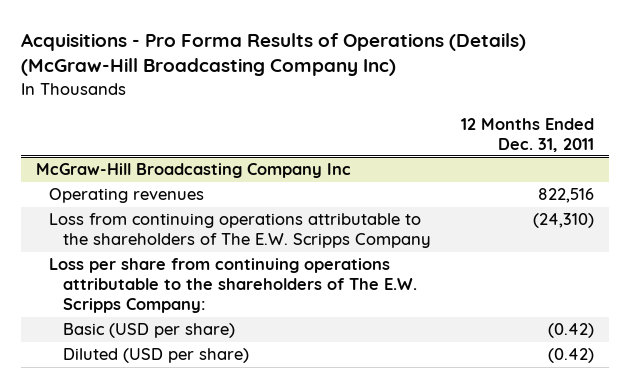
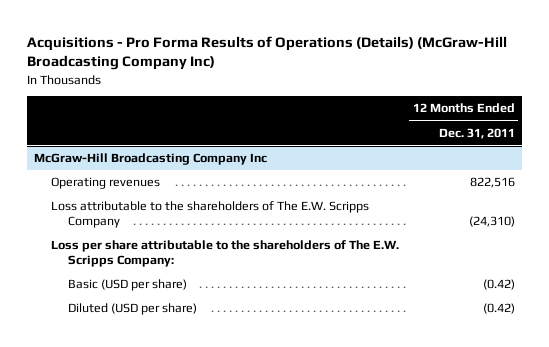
@ McGraw-Hill Broadcasting Company Inc
- Loss from continuing operations attributable to the shareholders of The E.W. Scripps Company | (24,310)
- Loss per share from continuing operations attributable to the shareholders of The E.W. Scripps Company:
+ Loss attributable to the shareholders of The E.W. Scripps Company | (24,310)
+ Loss per share attributable to the shareholders of The E.W. Scripps Company:

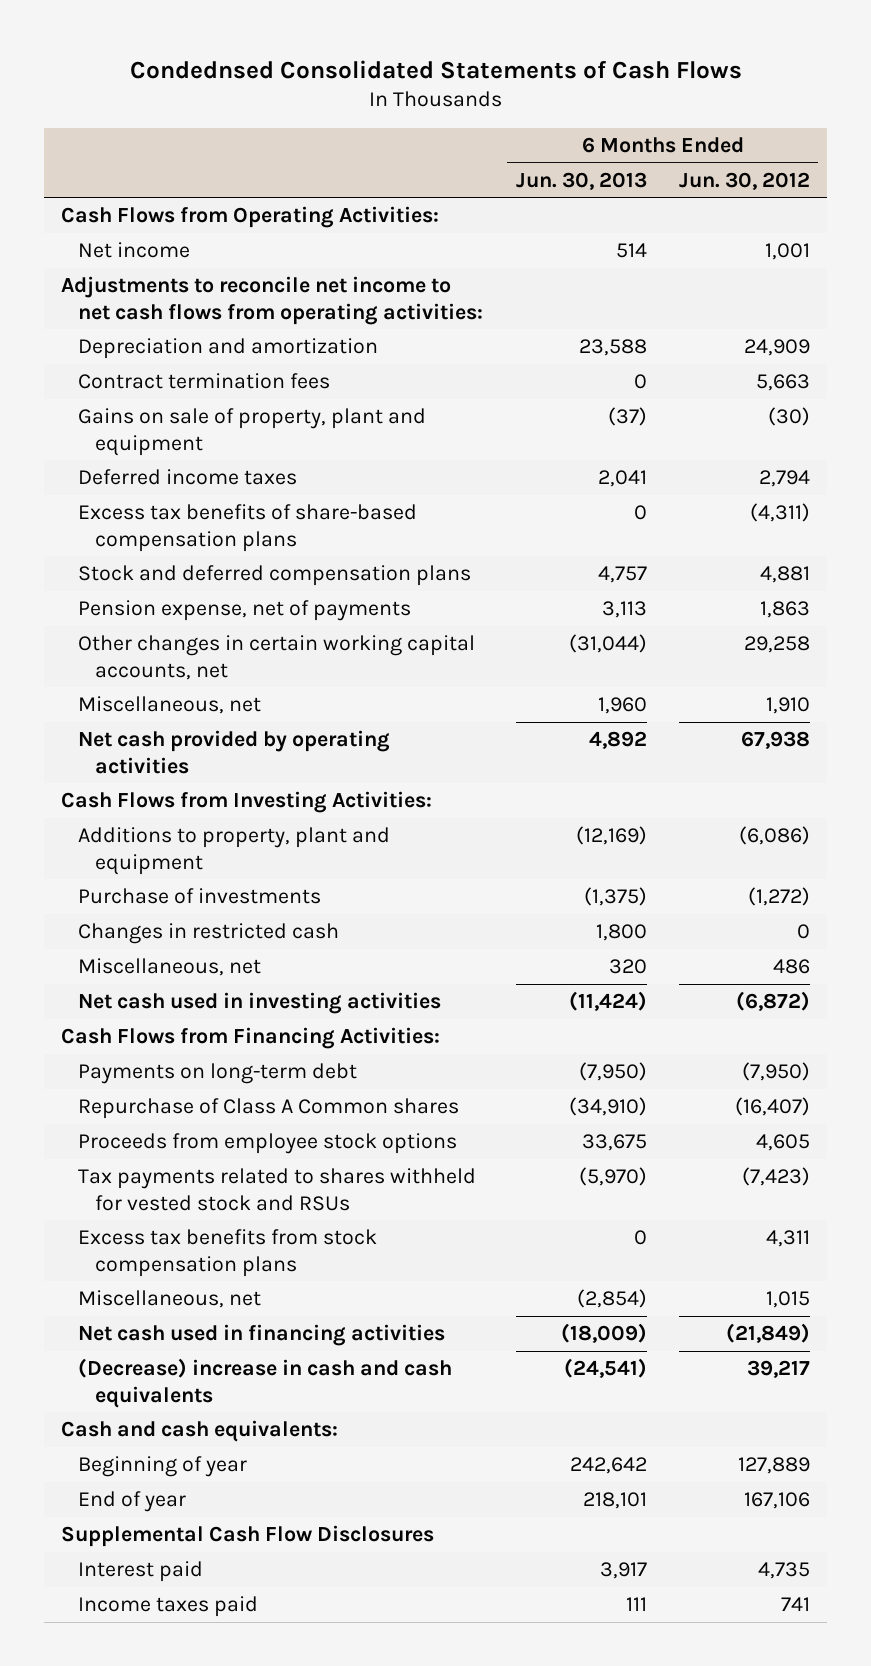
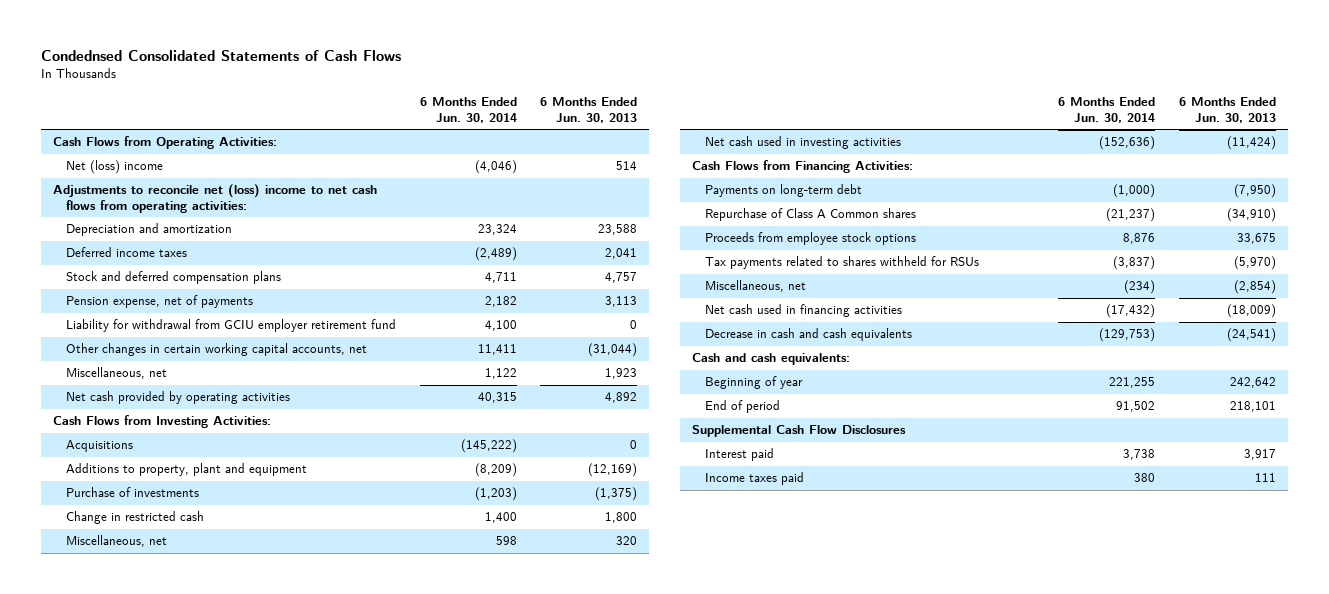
- | 6 Months Ended Jun. 30, 2013 | 6 Months Ended Jun. 30, 2012
+ | 6 Months Ended Jun. 30, 2014 | 6 Months Ended Jun. 30, 2013
- Net income | 514 | 1,001
- Adjustments to reconcile net income to net cash flows from operating activities:
+ Net (loss) income | (4,046) | 514
+ Adjustments to reconcile net (loss) income to net cash flows from operating activities:
- Contract termination fees | 0 | 5,663
- Gains on sale of property, plant and equipment | (37) | (30)
- Excess tax benefits of share-based compensation plans | 0 | (4,311)
+ Liability for withdrawal from GCIU employer retirement fund | 4,100 | 0
- Miscellaneous, net | 1,960 | 1,910
+ Miscellaneous, net | 1,122 | 1,923
+ Acquisitions | (145,222) | 0
- Changes in restricted cash | 1,800 | 0
+ Change in restricted cash | 1,400 | 1,800
- Tax payments related to shares withheld for vested stock and RSUs | (5,970) | (7,423)
- Excess tax benefits from stock compensation plans | 0 | 4,311
+ Tax payments related to shares withheld for RSUs | (3,837) | (5,970)
- (Decrease) increase in cash and cash equivalents | (24,541) | 39,217
+ Decrease in cash and cash equivalents | (129,753) | (24,541)
- End of year | 218,101 | 167,106
+ End of period | 91,502 | 218,101

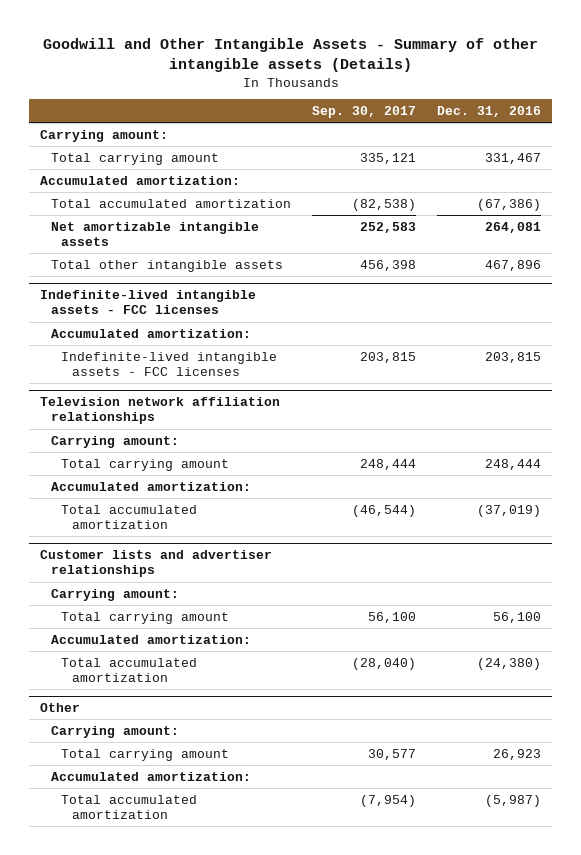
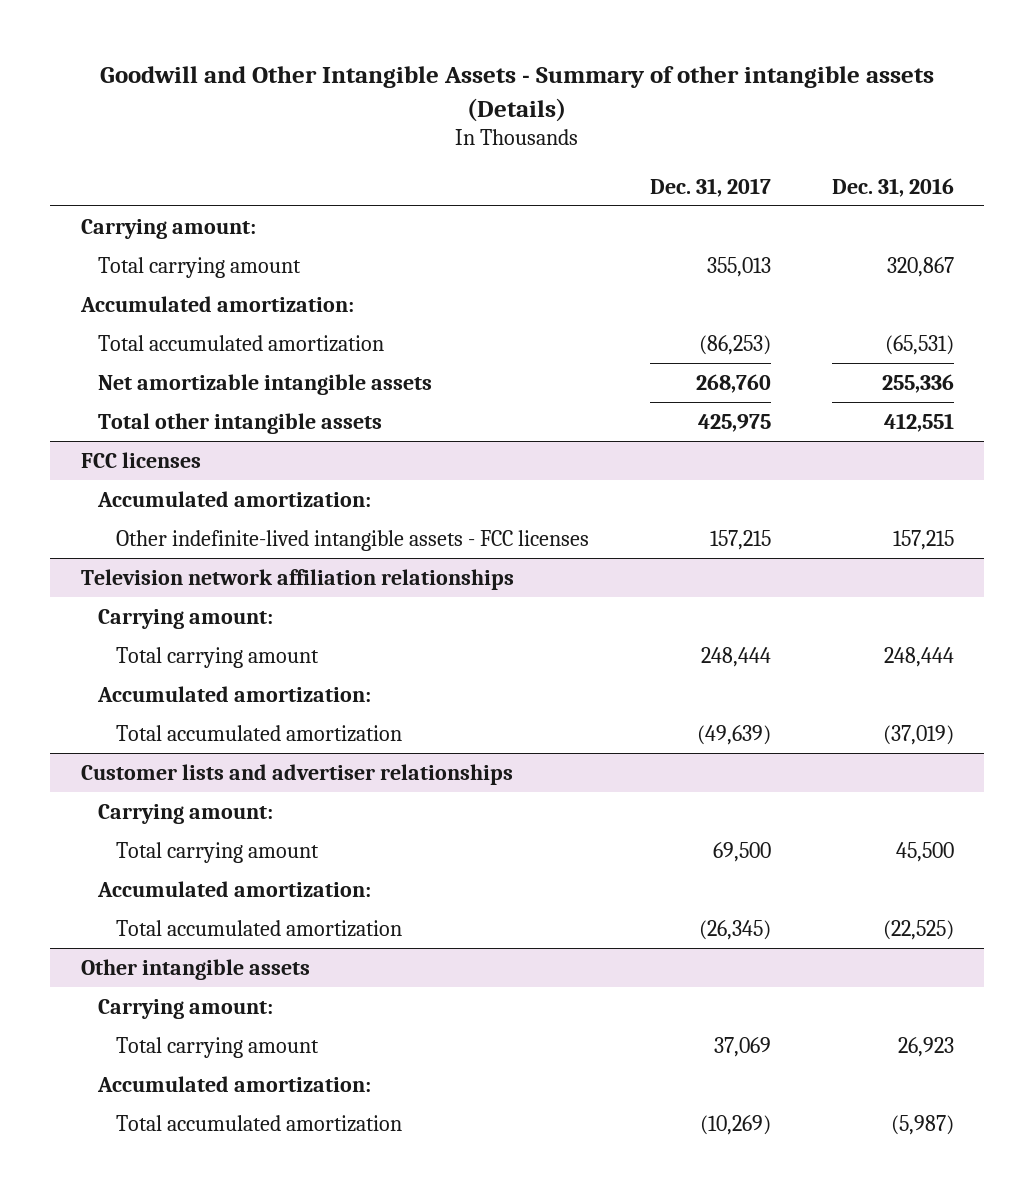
- | Sep. 30, 2017 | Dec. 31, 2016
+ | Dec. 31, 2017 | Dec. 31, 2016
- Total carrying amount | 335,121 | 331,467
+ Total carrying amount | 355,013 | 320,867
- Total accumulated amortization | (82,538) | (67,386)
- Net amortizable intangible assets | 252,583 | 264,081
- Total other intangible assets | 456,398 | 467,896
- Indefinite-lived intangible assets - FCC licenses
+ Total accumulated amortization | (86,253) | (65,531)
+ Net amortizable intangible assets | 268,760 | 255,336
+ Total other intangible assets | 425,975 | 412,551
+ FCC licenses
- Indefinite-lived intangible assets - FCC licenses | 203,815 | 203,815
+ Other indefinite-lived intangible assets - FCC licenses | 157,215 | 157,215
@ Customer lists and advertiser relationships
- Total carrying amount | 56,100 | 56,100
+ Total carrying amount | 69,500 | 45,500
- Total accumulated amortization | (28,040) | (24,380)
- Other
@ Customer lists and advertiser relationships
+ Total accumulated amortization | (26,345) | (22,525)
+ Other intangible assets

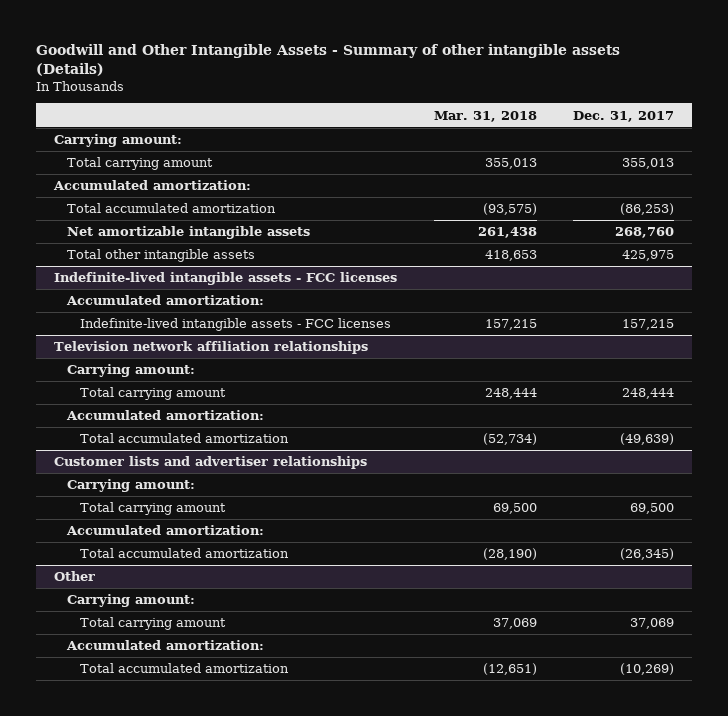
- | Dec. 31, 2017 | Dec. 31, 2016
+ | Mar. 31, 2018 | Dec. 31, 2017
- FCC licenses
+ Indefinite-lived intangible assets - FCC licenses
- Other indefinite-lived intangible assets - FCC licenses | 157,215 | 157,215
+ Indefinite-lived intangible assets - FCC licenses | 157,215 | 157,215
- Other intangible assets
+ Other

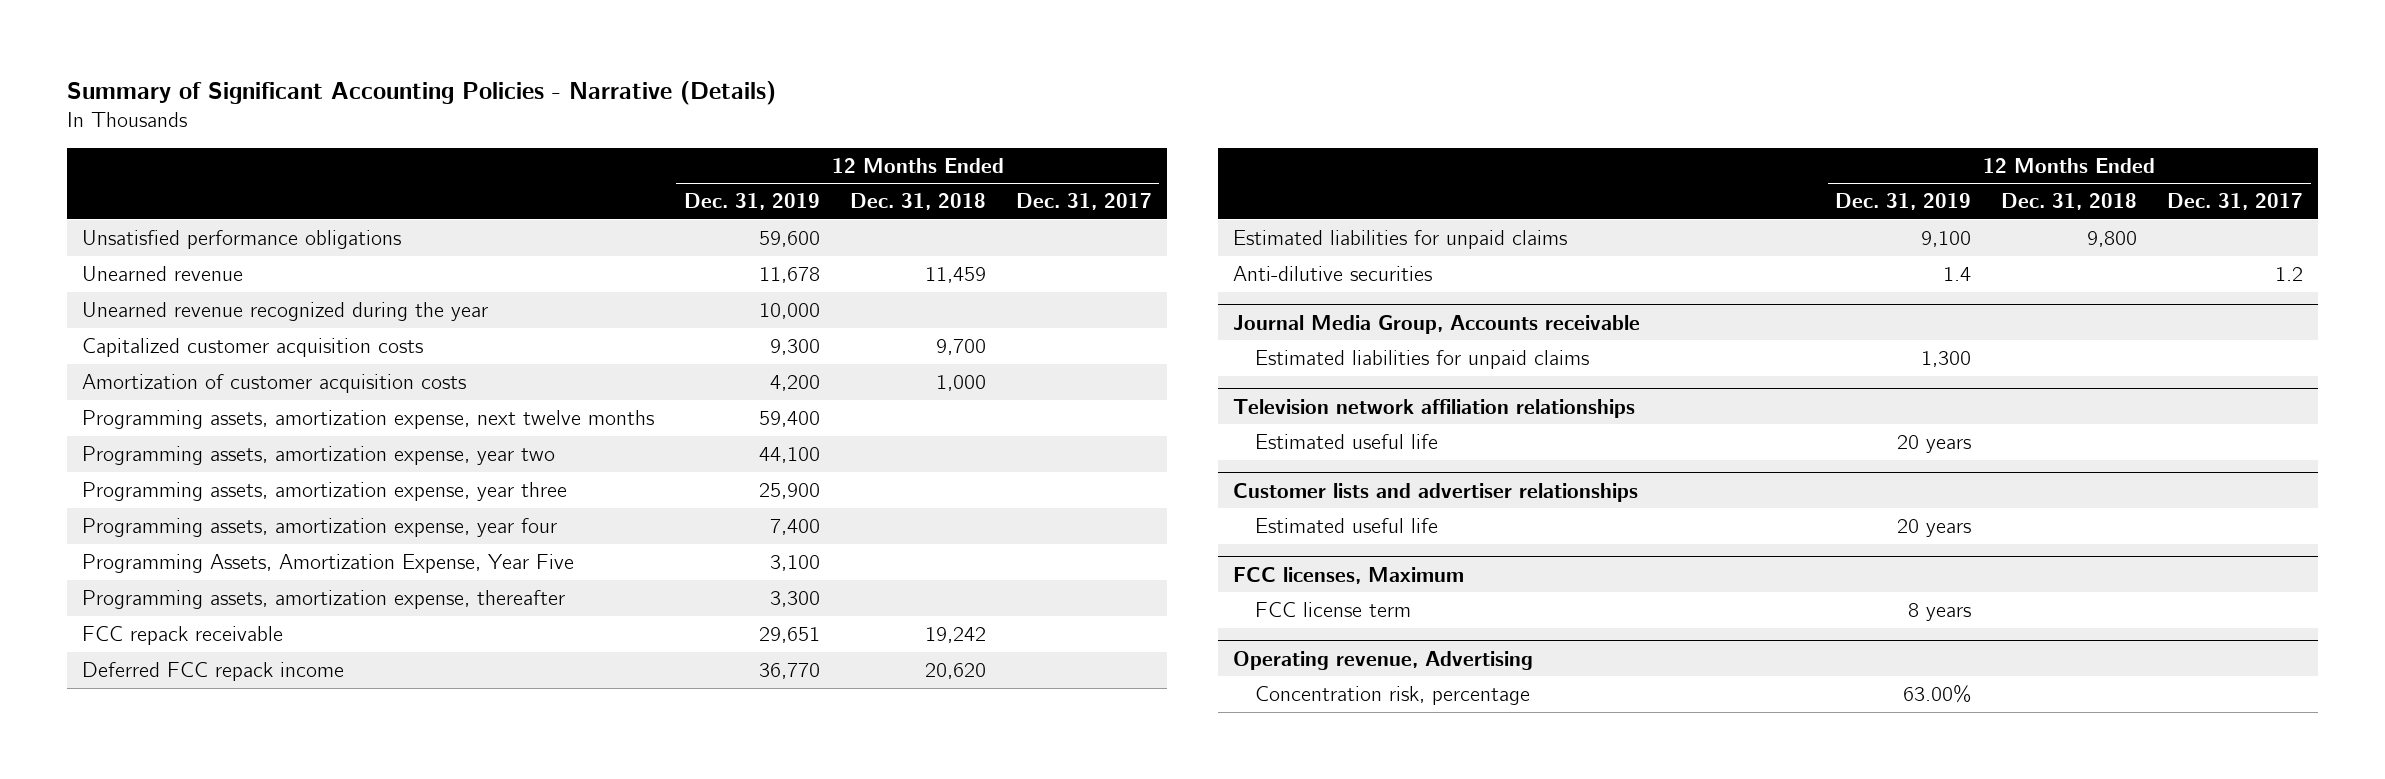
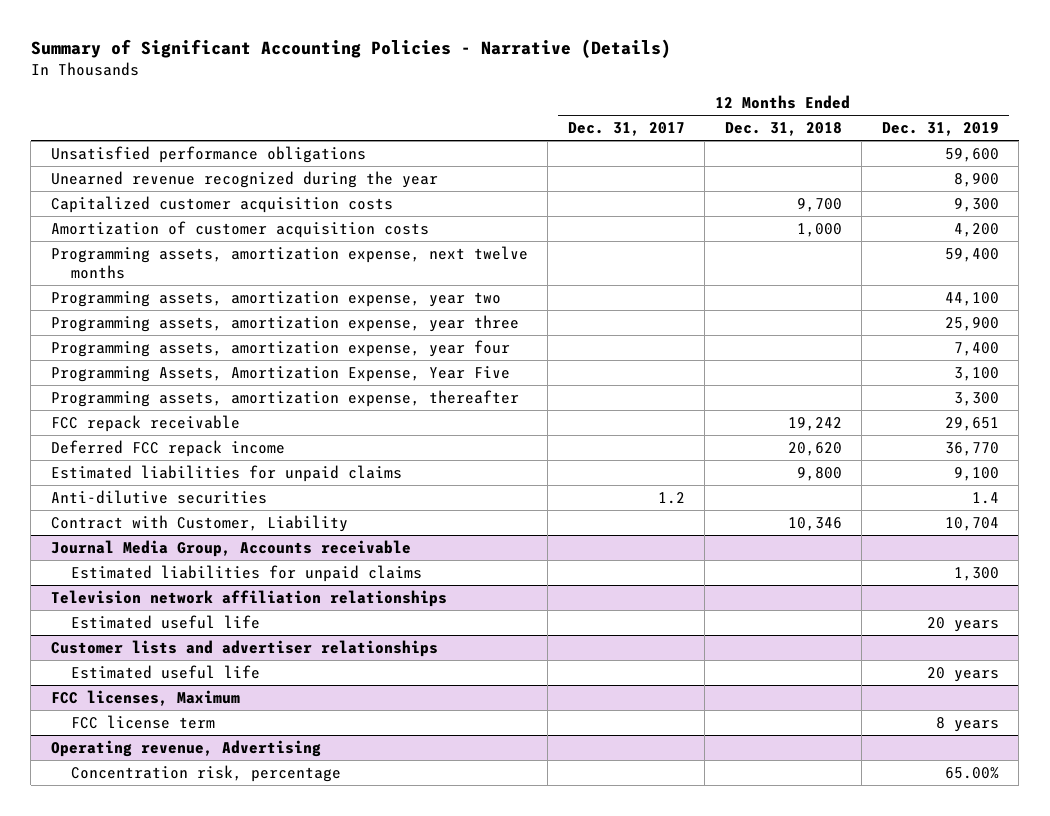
- | 12 Months Ended Dec. 31, 2019 | 12 Months Ended Dec. 31, 2018 | 12 Months Ended Dec. 31, 2017
+ | 12 Months Ended Dec. 31, 2017 | 12 Months Ended Dec. 31, 2018 | 12 Months Ended Dec. 31, 2019
- Unearned revenue | 11,678 | 11,459 |
- Unearned revenue recognized during the year | 10,000 | |
+ Unearned revenue recognized during the year | | | 8,900
+ Contract with Customer, Liability | | 10,346 | 10,704
@ Operating revenue, Advertising
- Concentration risk, percentage | 63.00% | |
+ Concentration risk, percentage | | | 65.00%

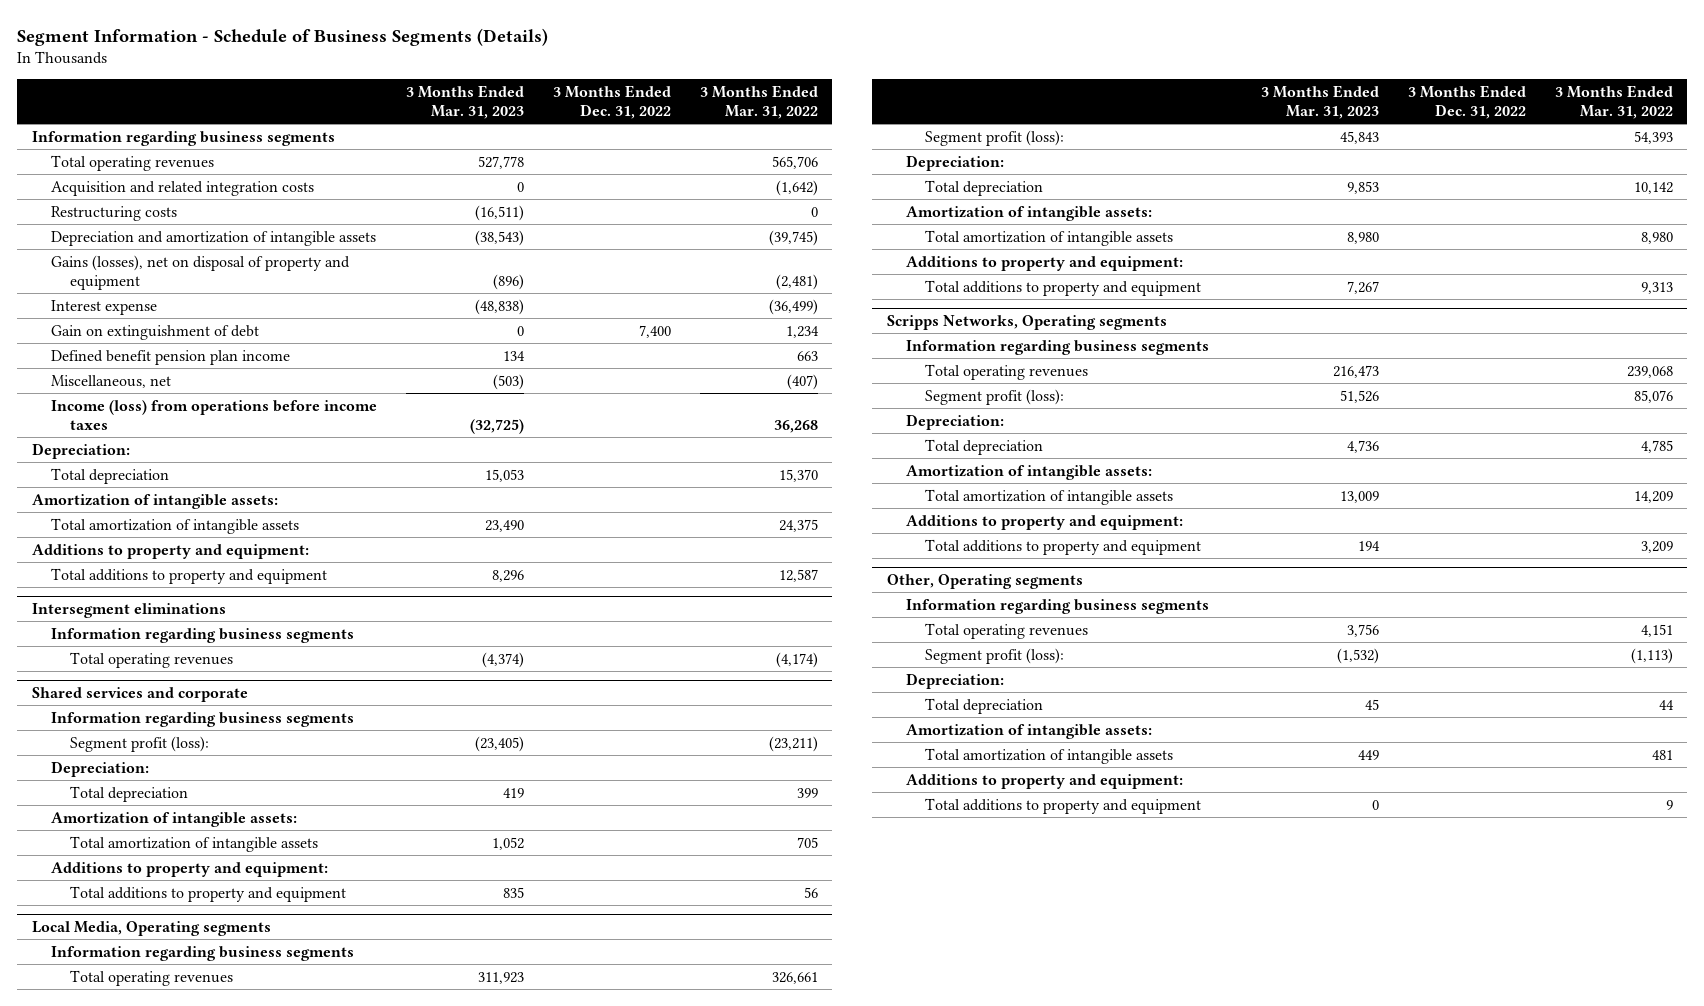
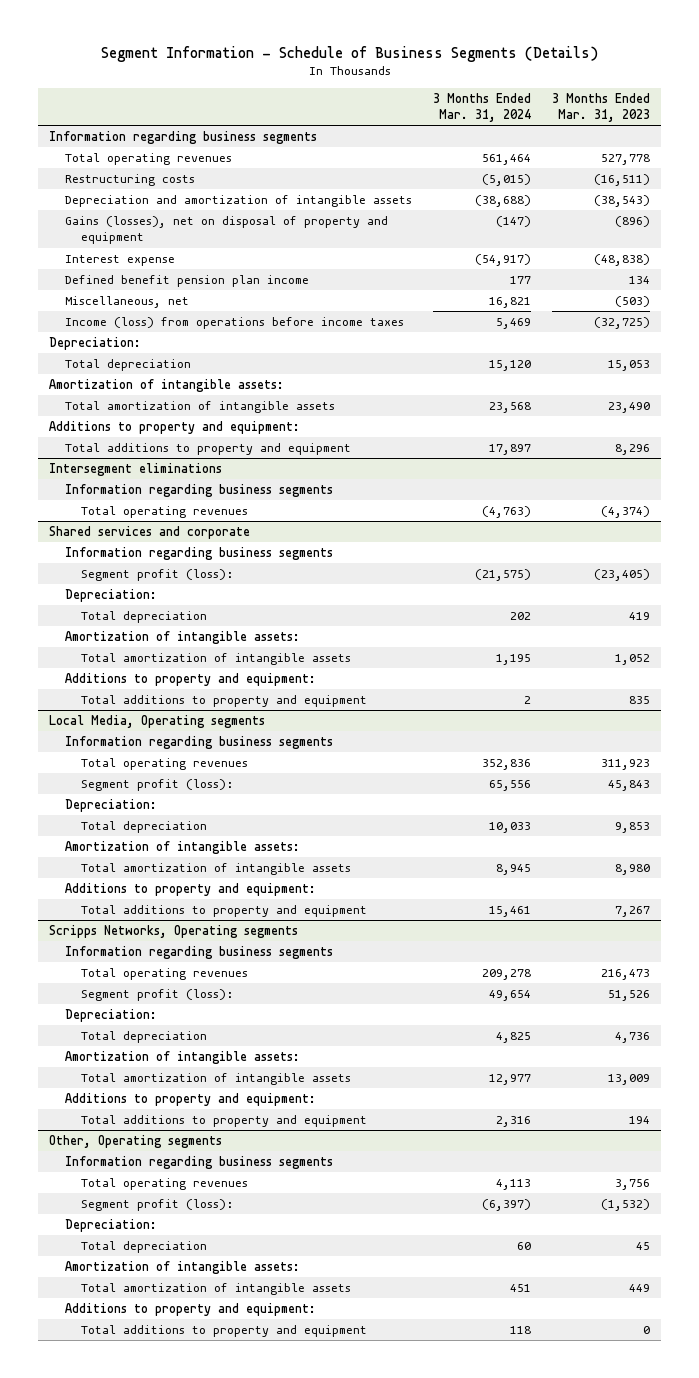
- | 3 Months Ended Mar. 31, 2023 | 3 Months Ended Dec. 31, 2022 | 3 Months Ended Mar. 31, 2022
+ | 3 Months Ended Mar. 31, 2024 | 3 Months Ended Mar. 31, 2023
- Acquisition and related integration costs | 0 | | (1,642)
- Gain on extinguishment of debt | 0 | 7,400 | 1,234

